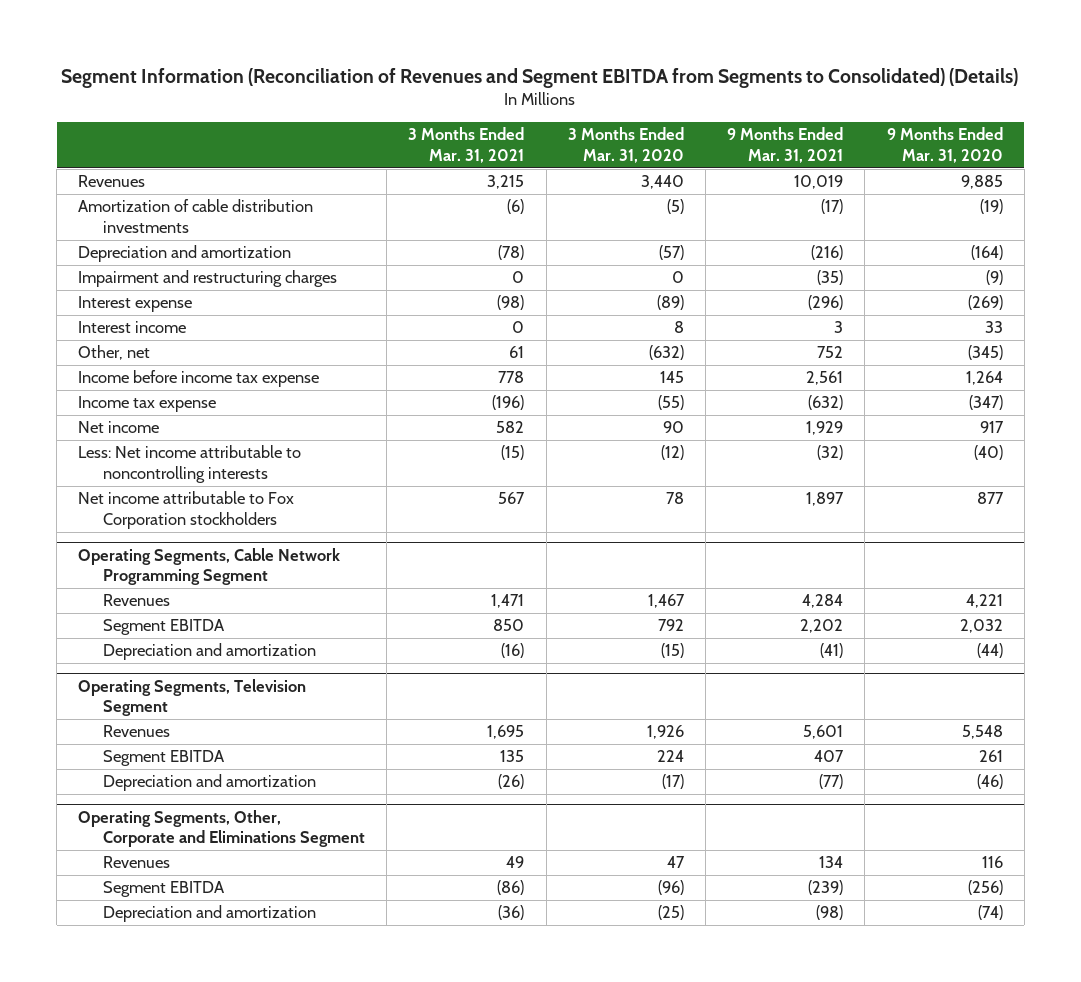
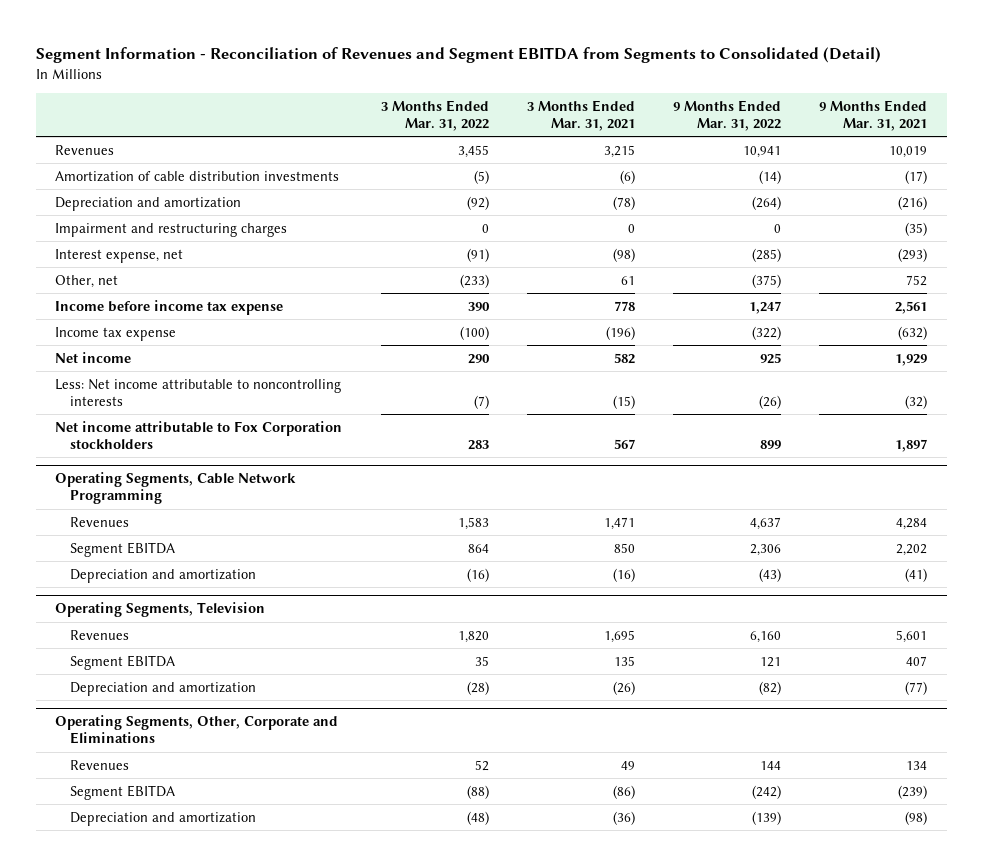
- Segment Information (Reconciliation of Revenues and Segment EBITDA from Segments to Consolidated) (Details)
+ Segment Information - Reconciliation of Revenues and Segment EBITDA from Segments to Consolidated (Detail)
- | 3 Months Ended Mar. 31, 2021 | 3 Months Ended Mar. 31, 2020 | 9 Months Ended Mar. 31, 2021 | 9 Months Ended Mar. 31, 2020
+ | 3 Months Ended Mar. 31, 2022 | 3 Months Ended Mar. 31, 2021 | 9 Months Ended Mar. 31, 2022 | 9 Months Ended Mar. 31, 2021
- Interest expense | (98) | (89) | (296) | (269)
- Interest income | 0 | 8 | 3 | 33
+ Interest expense, net | (91) | (98) | (285) | (293)
- Operating Segments, Cable Network Programming Segment
+ Operating Segments, Cable Network Programming
- Operating Segments, Television Segment
+ Operating Segments, Television
- Operating Segments, Other, Corporate and Eliminations Segment
+ Operating Segments, Other, Corporate and Eliminations

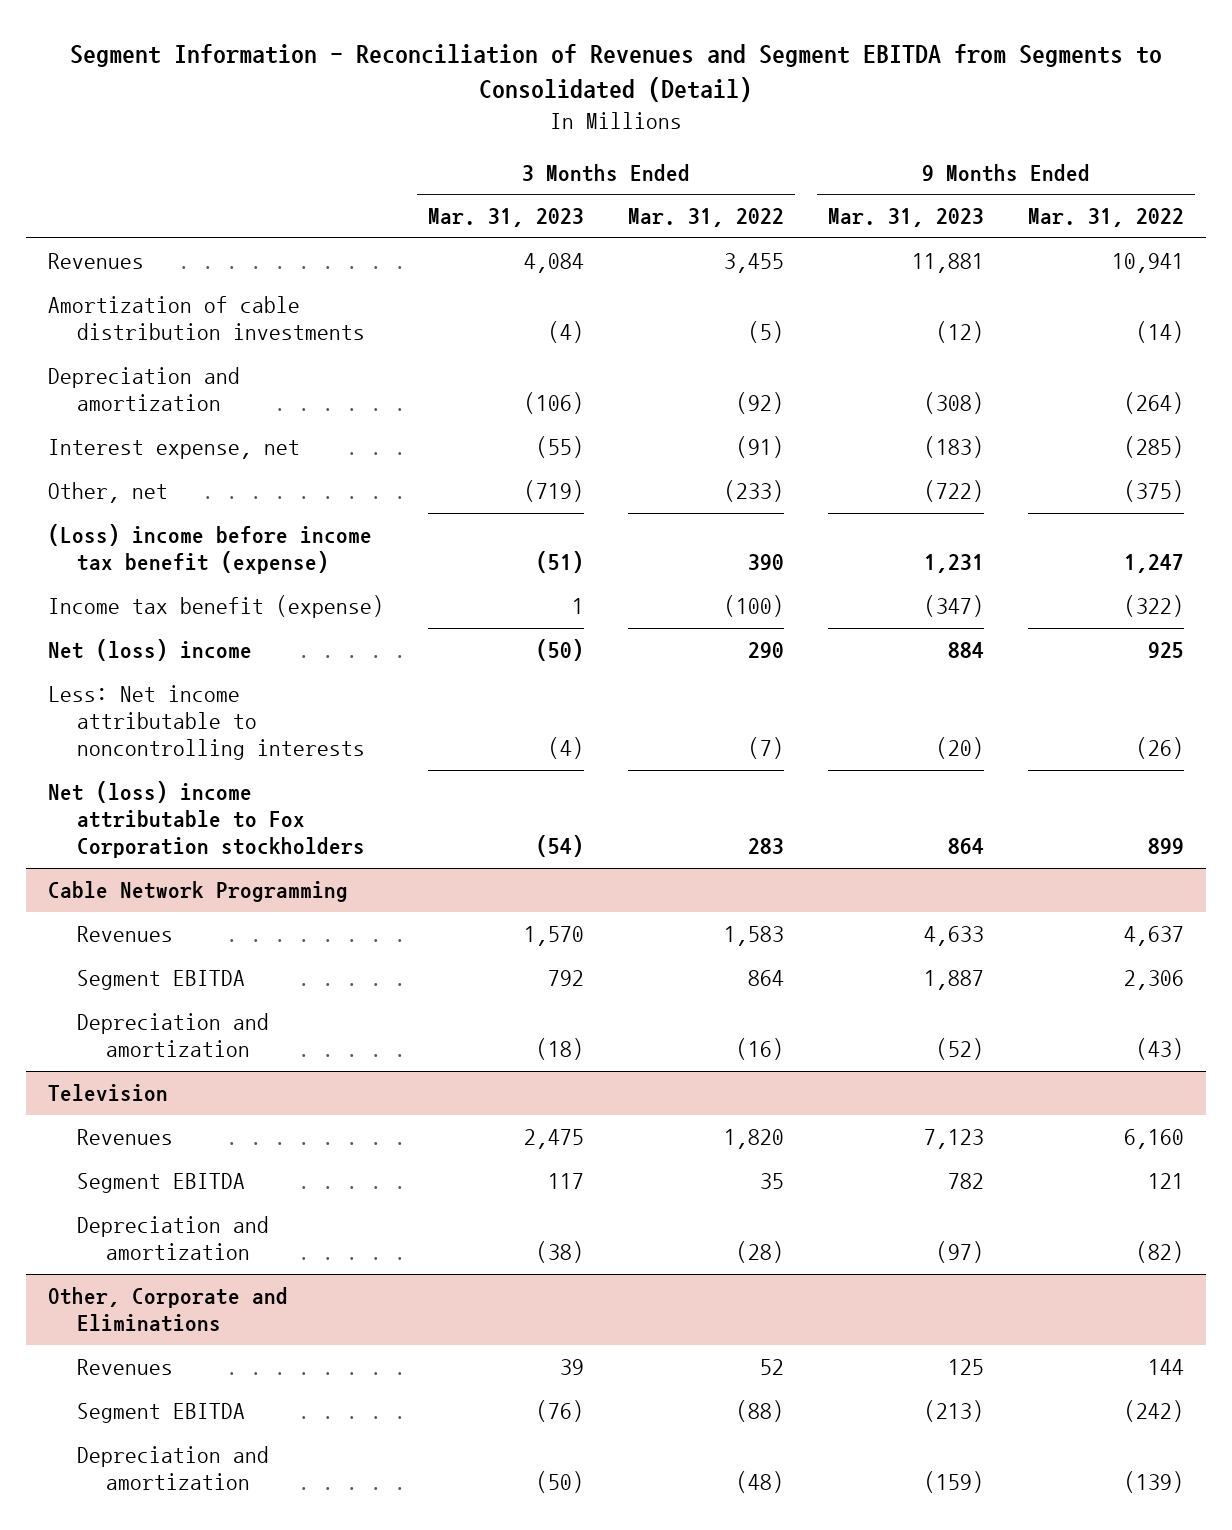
- | 3 Months Ended Mar. 31, 2022 | 3 Months Ended Mar. 31, 2021 | 9 Months Ended Mar. 31, 2022 | 9 Months Ended Mar. 31, 2021
+ | 3 Months Ended Mar. 31, 2023 | 3 Months Ended Mar. 31, 2022 | 9 Months Ended Mar. 31, 2023 | 9 Months Ended Mar. 31, 2022
- Impairment and restructuring charges | 0 | 0 | 0 | (35)
- Income before income tax expense | 390 | 778 | 1,247 | 2,561
- Income tax expense | (100) | (196) | (322) | (632)
- Net income | 290 | 582 | 925 | 1,929
+ (Loss) income before income tax benefit (expense) | (51) | 390 | 1,231 | 1,247
+ Income tax benefit (expense) | 1 | (100) | (347) | (322)
+ Net (loss) income | (50) | 290 | 884 | 925
- Net income attributable to Fox Corporation stockholders | 283 | 567 | 899 | 1,897
- Operating Segments, Cable Network Programming
+ Net (loss) income attributable to Fox Corporation stockholders | (54) | 283 | 864 | 899
+ Cable Network Programming
- Operating Segments, Television
+ Television
- Operating Segments, Other, Corporate and Eliminations
+ Other, Corporate and Eliminations

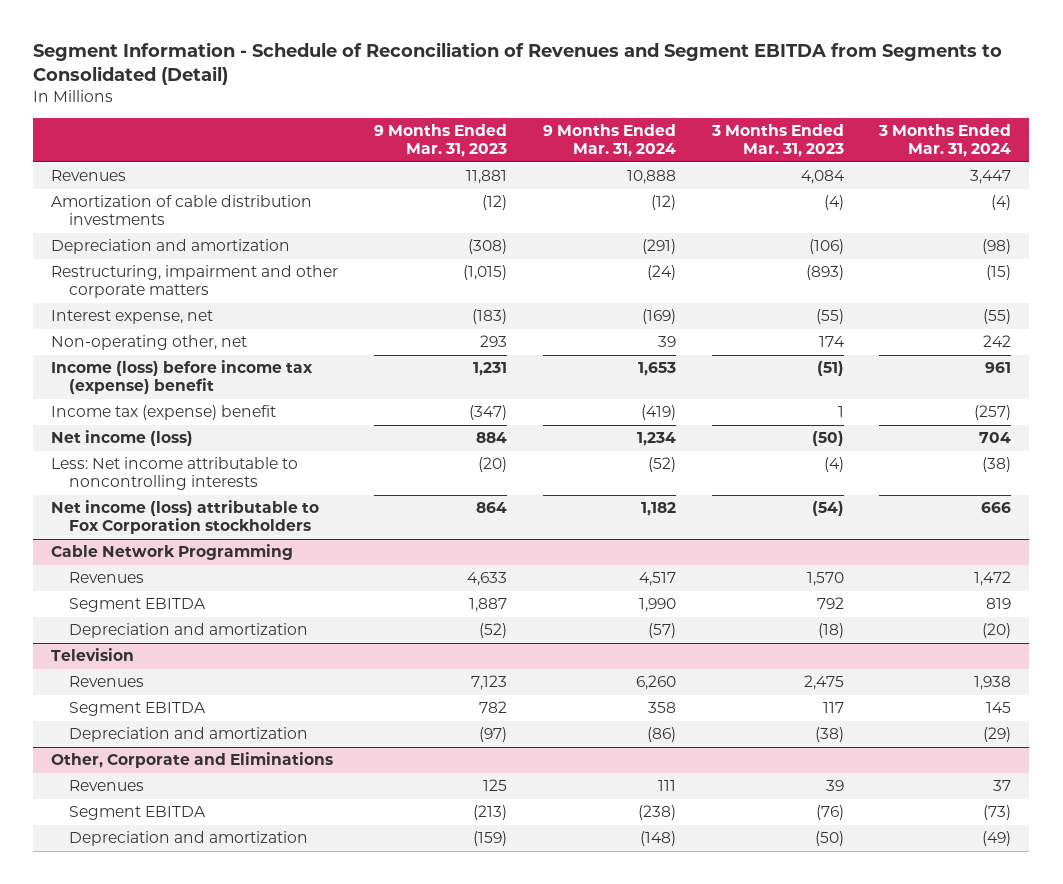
- Segment Information - Reconciliation of Revenues and Segment EBITDA from Segments to Consolidated (Detail)
+ Segment Information - Schedule of Reconciliation of Revenues and Segment EBITDA from Segments to Consolidated (Detail)
- | 3 Months Ended Mar. 31, 2023 | 3 Months Ended Mar. 31, 2022 | 9 Months Ended Mar. 31, 2023 | 9 Months Ended Mar. 31, 2022
+ | 9 Months Ended Mar. 31, 2023 | 9 Months Ended Mar. 31, 2024 | 3 Months Ended Mar. 31, 2023 | 3 Months Ended Mar. 31, 2024
+ Restructuring, impairment and other corporate matters | (1,015) | (24) | (893) | (15)
- Other, net | (719) | (233) | (722) | (375)
- (Loss) income before income tax benefit (expense) | (51) | 390 | 1,231 | 1,247
- Income tax benefit (expense) | 1 | (100) | (347) | (322)
- Net (loss) income | (50) | 290 | 884 | 925
+ Non-operating other, net | 293 | 39 | 174 | 242
+ Income (loss) before income tax (expense) benefit | 1,231 | 1,653 | (51) | 961
+ Income tax (expense) benefit | (347) | (419) | 1 | (257)
+ Net income (loss) | 884 | 1,234 | (50) | 704
- Net (loss) income attributable to Fox Corporation stockholders | (54) | 283 | 864 | 899
+ Net income (loss) attributable to Fox Corporation stockholders | 864 | 1,182 | (54) | 666

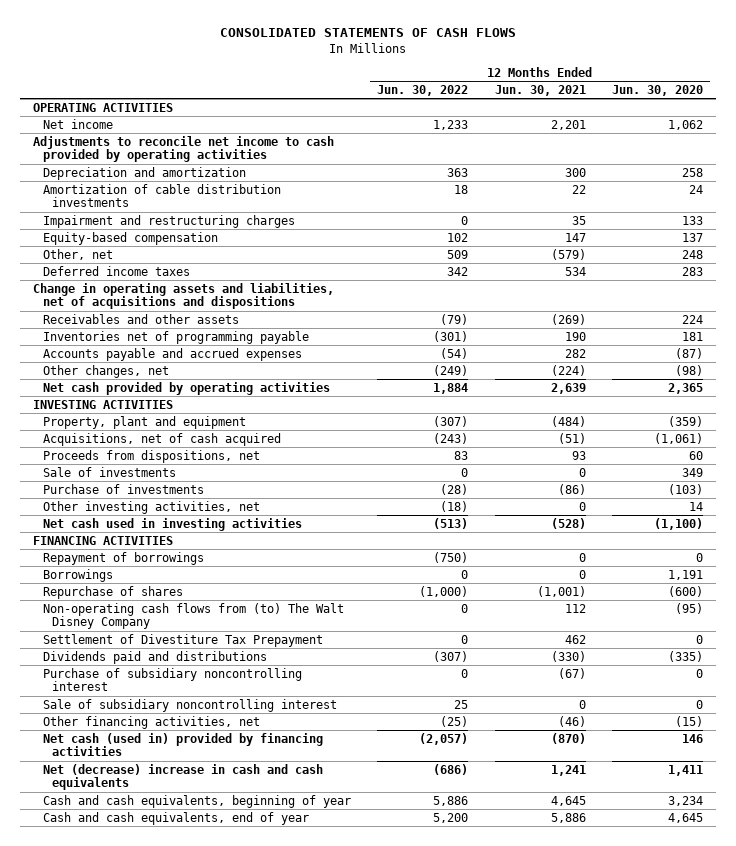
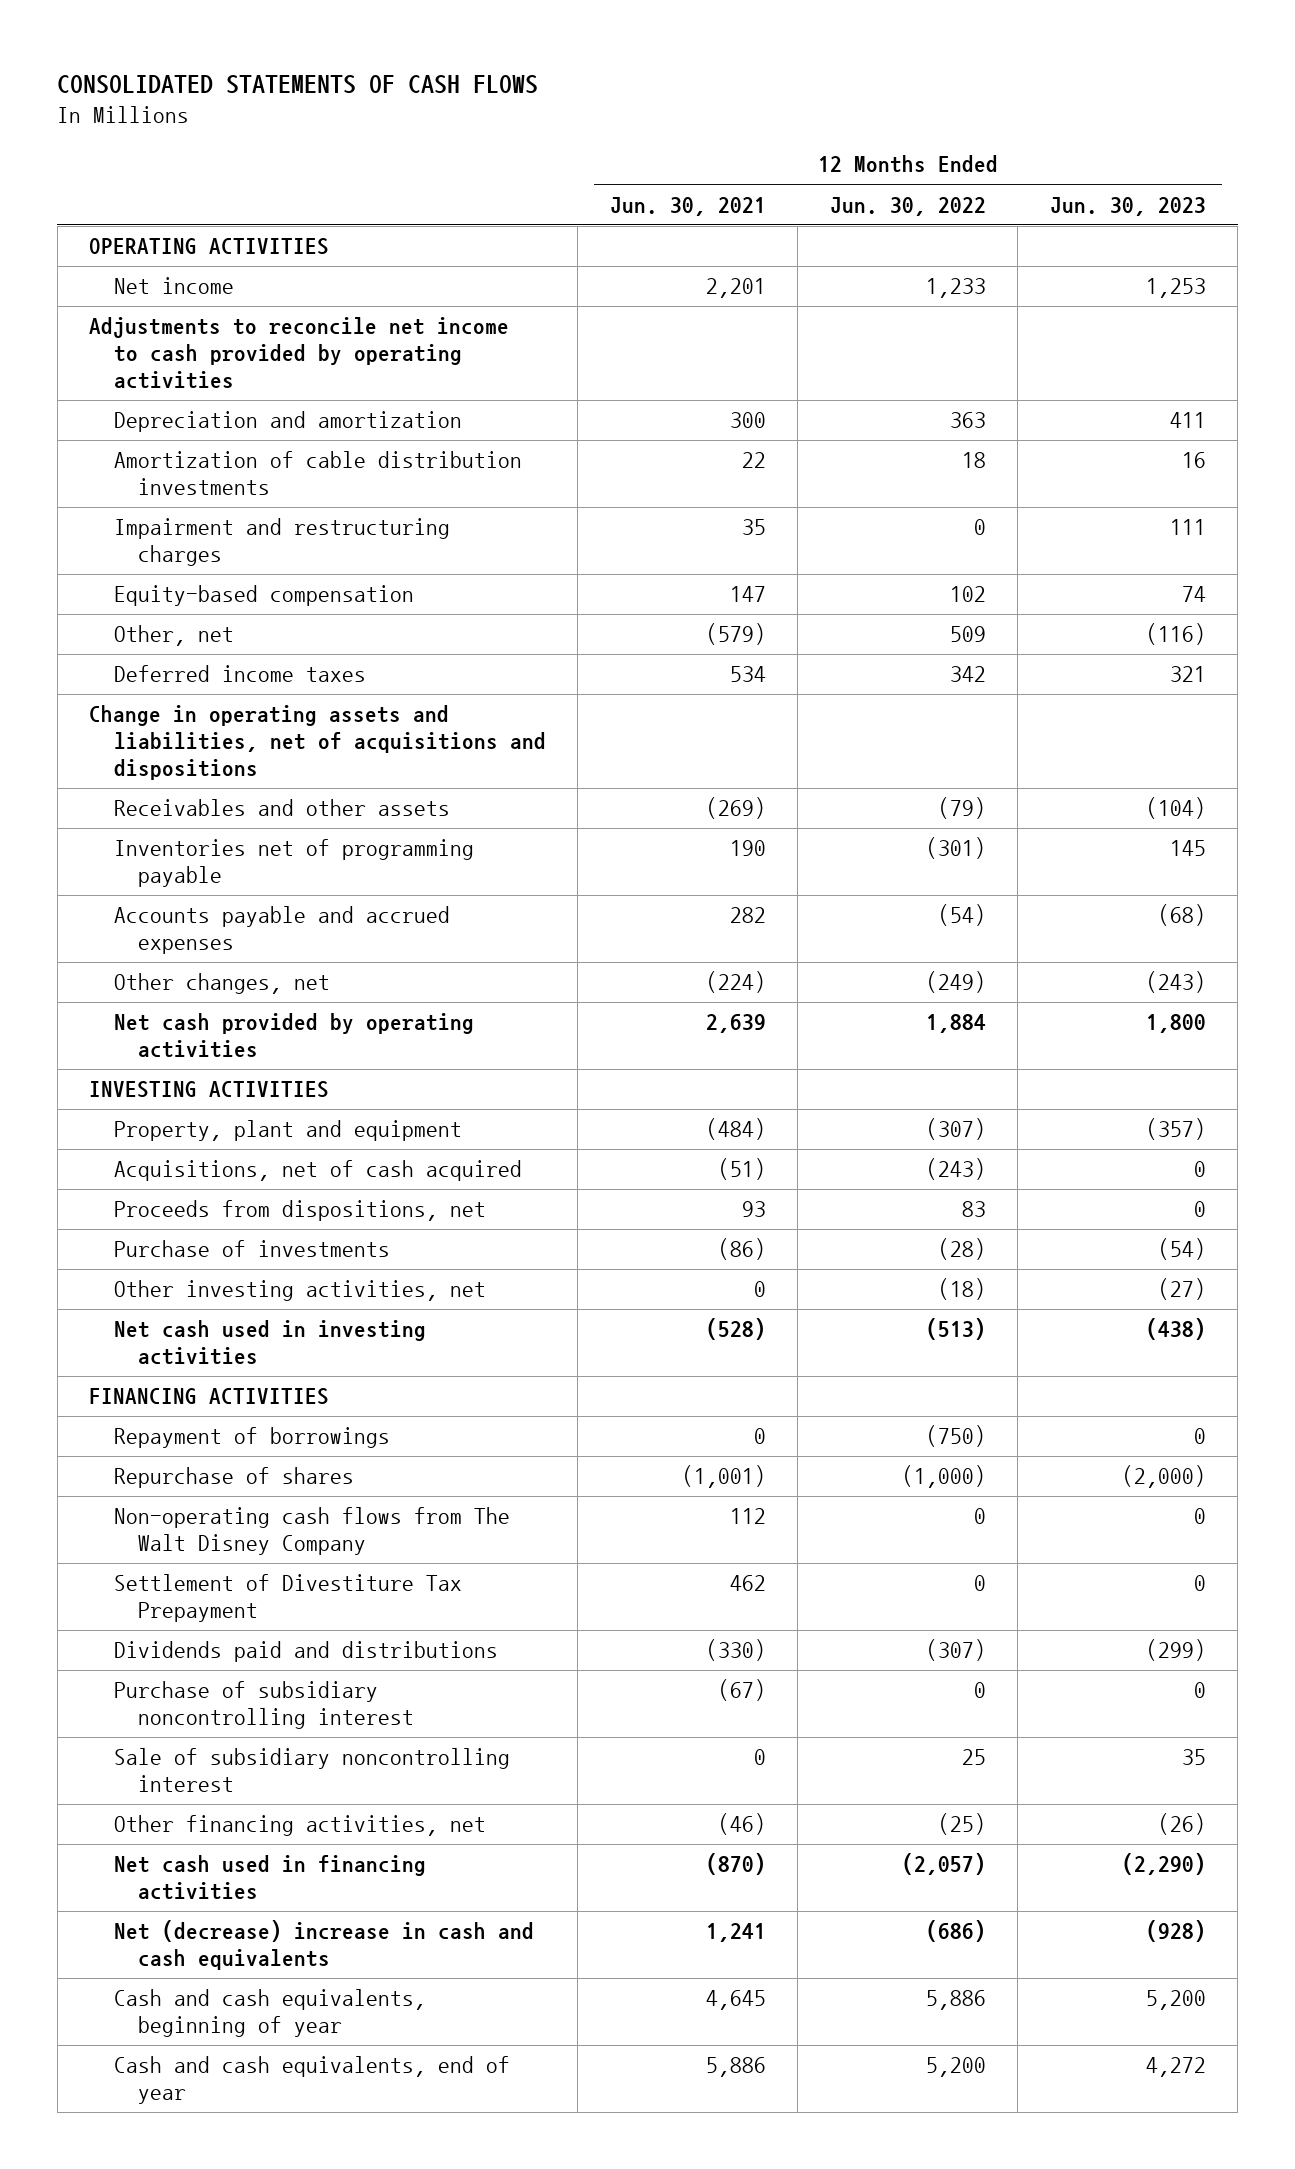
- | 12 Months Ended Jun. 30, 2022 | 12 Months Ended Jun. 30, 2021 | 12 Months Ended Jun. 30, 2020
+ | 12 Months Ended Jun. 30, 2021 | 12 Months Ended Jun. 30, 2022 | 12 Months Ended Jun. 30, 2023
- Sale of investments | 0 | 0 | 349
- Borrowings | 0 | 0 | 1,191
- Non-operating cash flows from (to) The Walt Disney Company | 0 | 112 | (95)
+ Non-operating cash flows from The Walt Disney Company | 112 | 0 | 0
- Net cash (used in) provided by financing activities | (2,057) | (870) | 146
+ Net cash used in financing activities | (870) | (2,057) | (2,290)

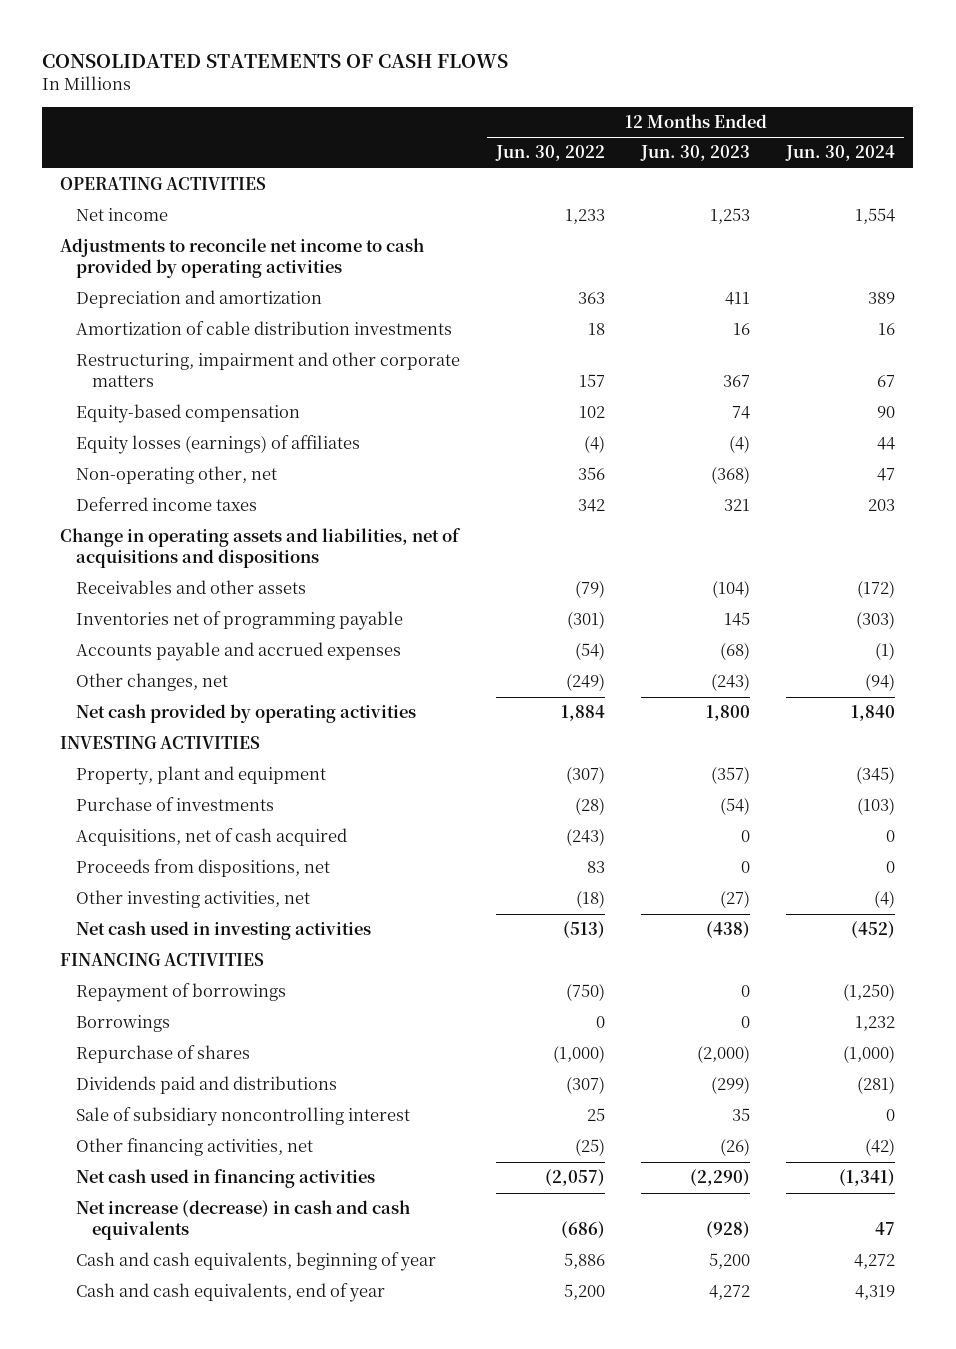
- | 12 Months Ended Jun. 30, 2021 | 12 Months Ended Jun. 30, 2022 | 12 Months Ended Jun. 30, 2023
+ | 12 Months Ended Jun. 30, 2022 | 12 Months Ended Jun. 30, 2023 | 12 Months Ended Jun. 30, 2024
- Impairment and restructuring charges | 35 | 0 | 111
+ Restructuring, impairment and other corporate matters | 157 | 367 | 67
- Other, net | (579) | 509 | (116)
+ Equity losses (earnings) of affiliates | (4) | (4) | 44
+ Non-operating other, net | 356 | (368) | 47
moved up: Purchase of investments | (28) | (54) | (103)
+ Borrowings | 0 | 0 | 1,232
- Non-operating cash flows from The Walt Disney Company | 112 | 0 | 0
- Settlement of Divestiture Tax Prepayment | 462 | 0 | 0
- Purchase of subsidiary noncontrolling interest | (67) | 0 | 0
- Net (decrease) increase in cash and cash equivalents | 1,241 | (686) | (928)
+ Net increase (decrease) in cash and cash equivalents | (686) | (928) | 47

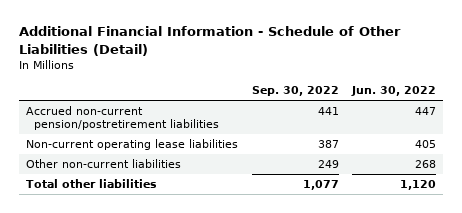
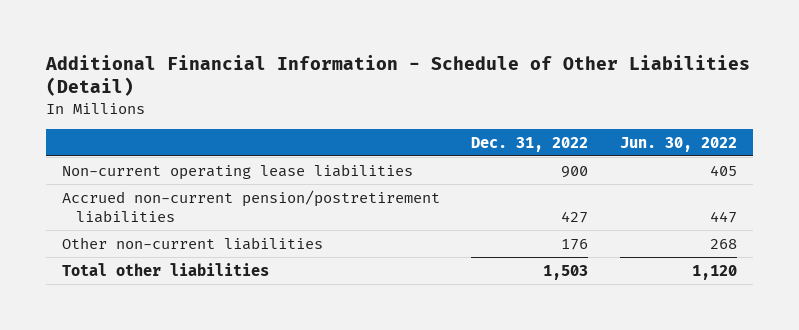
- | Sep. 30, 2022 | Jun. 30, 2022
+ | Dec. 31, 2022 | Jun. 30, 2022
moved down: Accrued non-current pension/postretirement liabilities | 427 | 447

